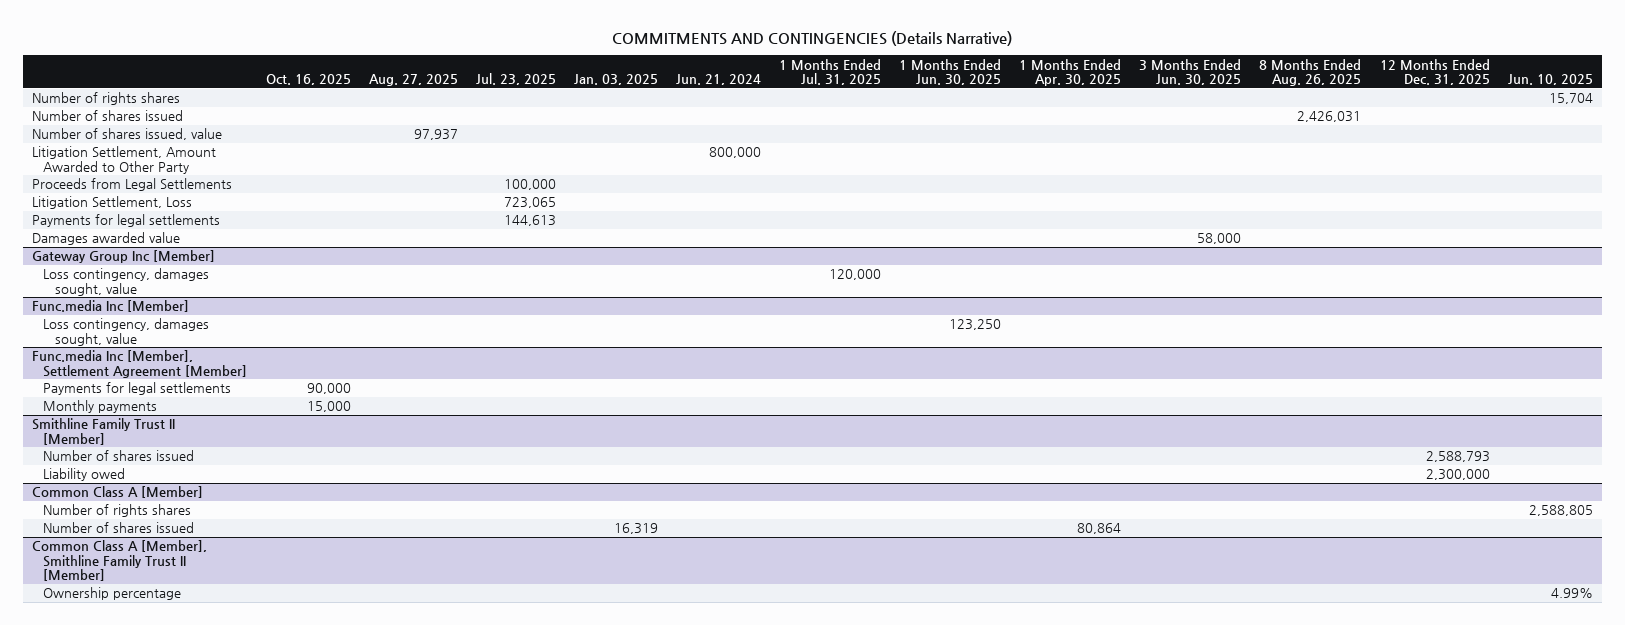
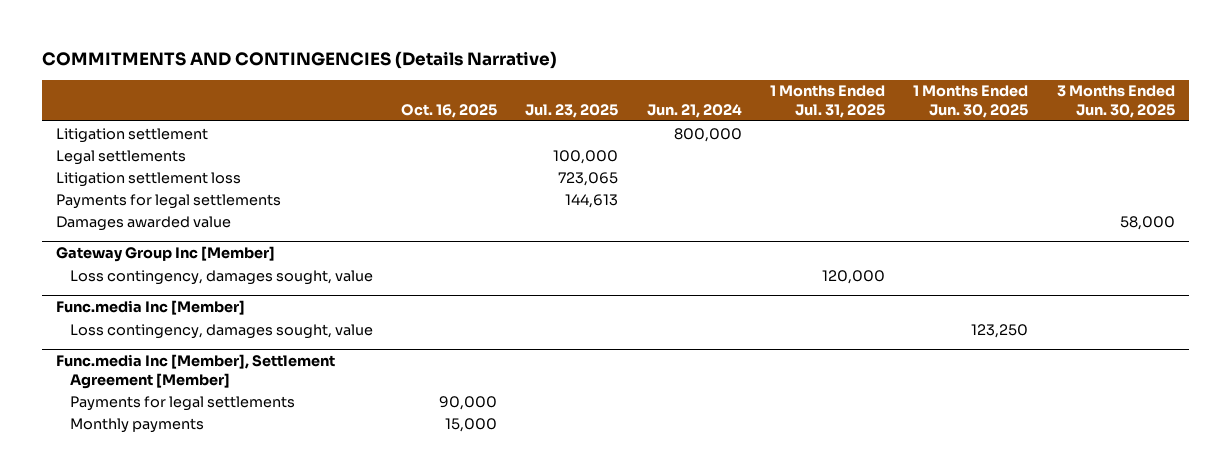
- | Oct. 16, 2025 | Aug. 27, 2025 | Jul. 23, 2025 | Jan. 03, 2025 | Jun. 21, 2024 | 1 Months Ended Jul. 31, 2025 | 1 Months Ended Jun. 30, 2025 | 1 Months Ended Apr. 30, 2025 | 3 Months Ended Jun. 30, 2025 | 8 Months Ended Aug. 26, 2025 | 12 Months Ended Dec. 31, 2025 | Jun. 10, 2025
+ | Oct. 16, 2025 | Jul. 23, 2025 | Jun. 21, 2024 | 1 Months Ended Jul. 31, 2025 | 1 Months Ended Jun. 30, 2025 | 3 Months Ended Jun. 30, 2025
- Number of rights shares | | | | | | | | | | | | 15,704
- Number of shares issued | | | | | | | | | | 2,426,031 | |
- Number of shares issued, value | | 97,937 | | | | | | | | | |
- Litigation Settlement, Amount Awarded to Other Party | | | | | 800,000 | | | | | | |
- Proceeds from Legal Settlements | | | 100,000 | | | | | | | | |
- Litigation Settlement, Loss | | | 723,065 | | | | | | | | |
+ Litigation settlement | | | 800,000 | | |
+ Legal settlements | | 100,000 | | | |
+ Litigation settlement loss | | 723,065 | | | |
- Smithline Family Trust II [Member]
- Number of shares issued | | | | | | | | | | | 2,588,793 |
- Liability owed | | | | | | | | | | | 2,300,000 |
- Common Class A [Member]
- Number of rights shares | | | | | | | | | | | | 2,588,805
- Number of shares issued | | | | 16,319 | | | | 80,864 | | | |
- Common Class A [Member], Smithline Family Trust II [Member]
- Ownership percentage | | | | | | | | | | | | 4.99%

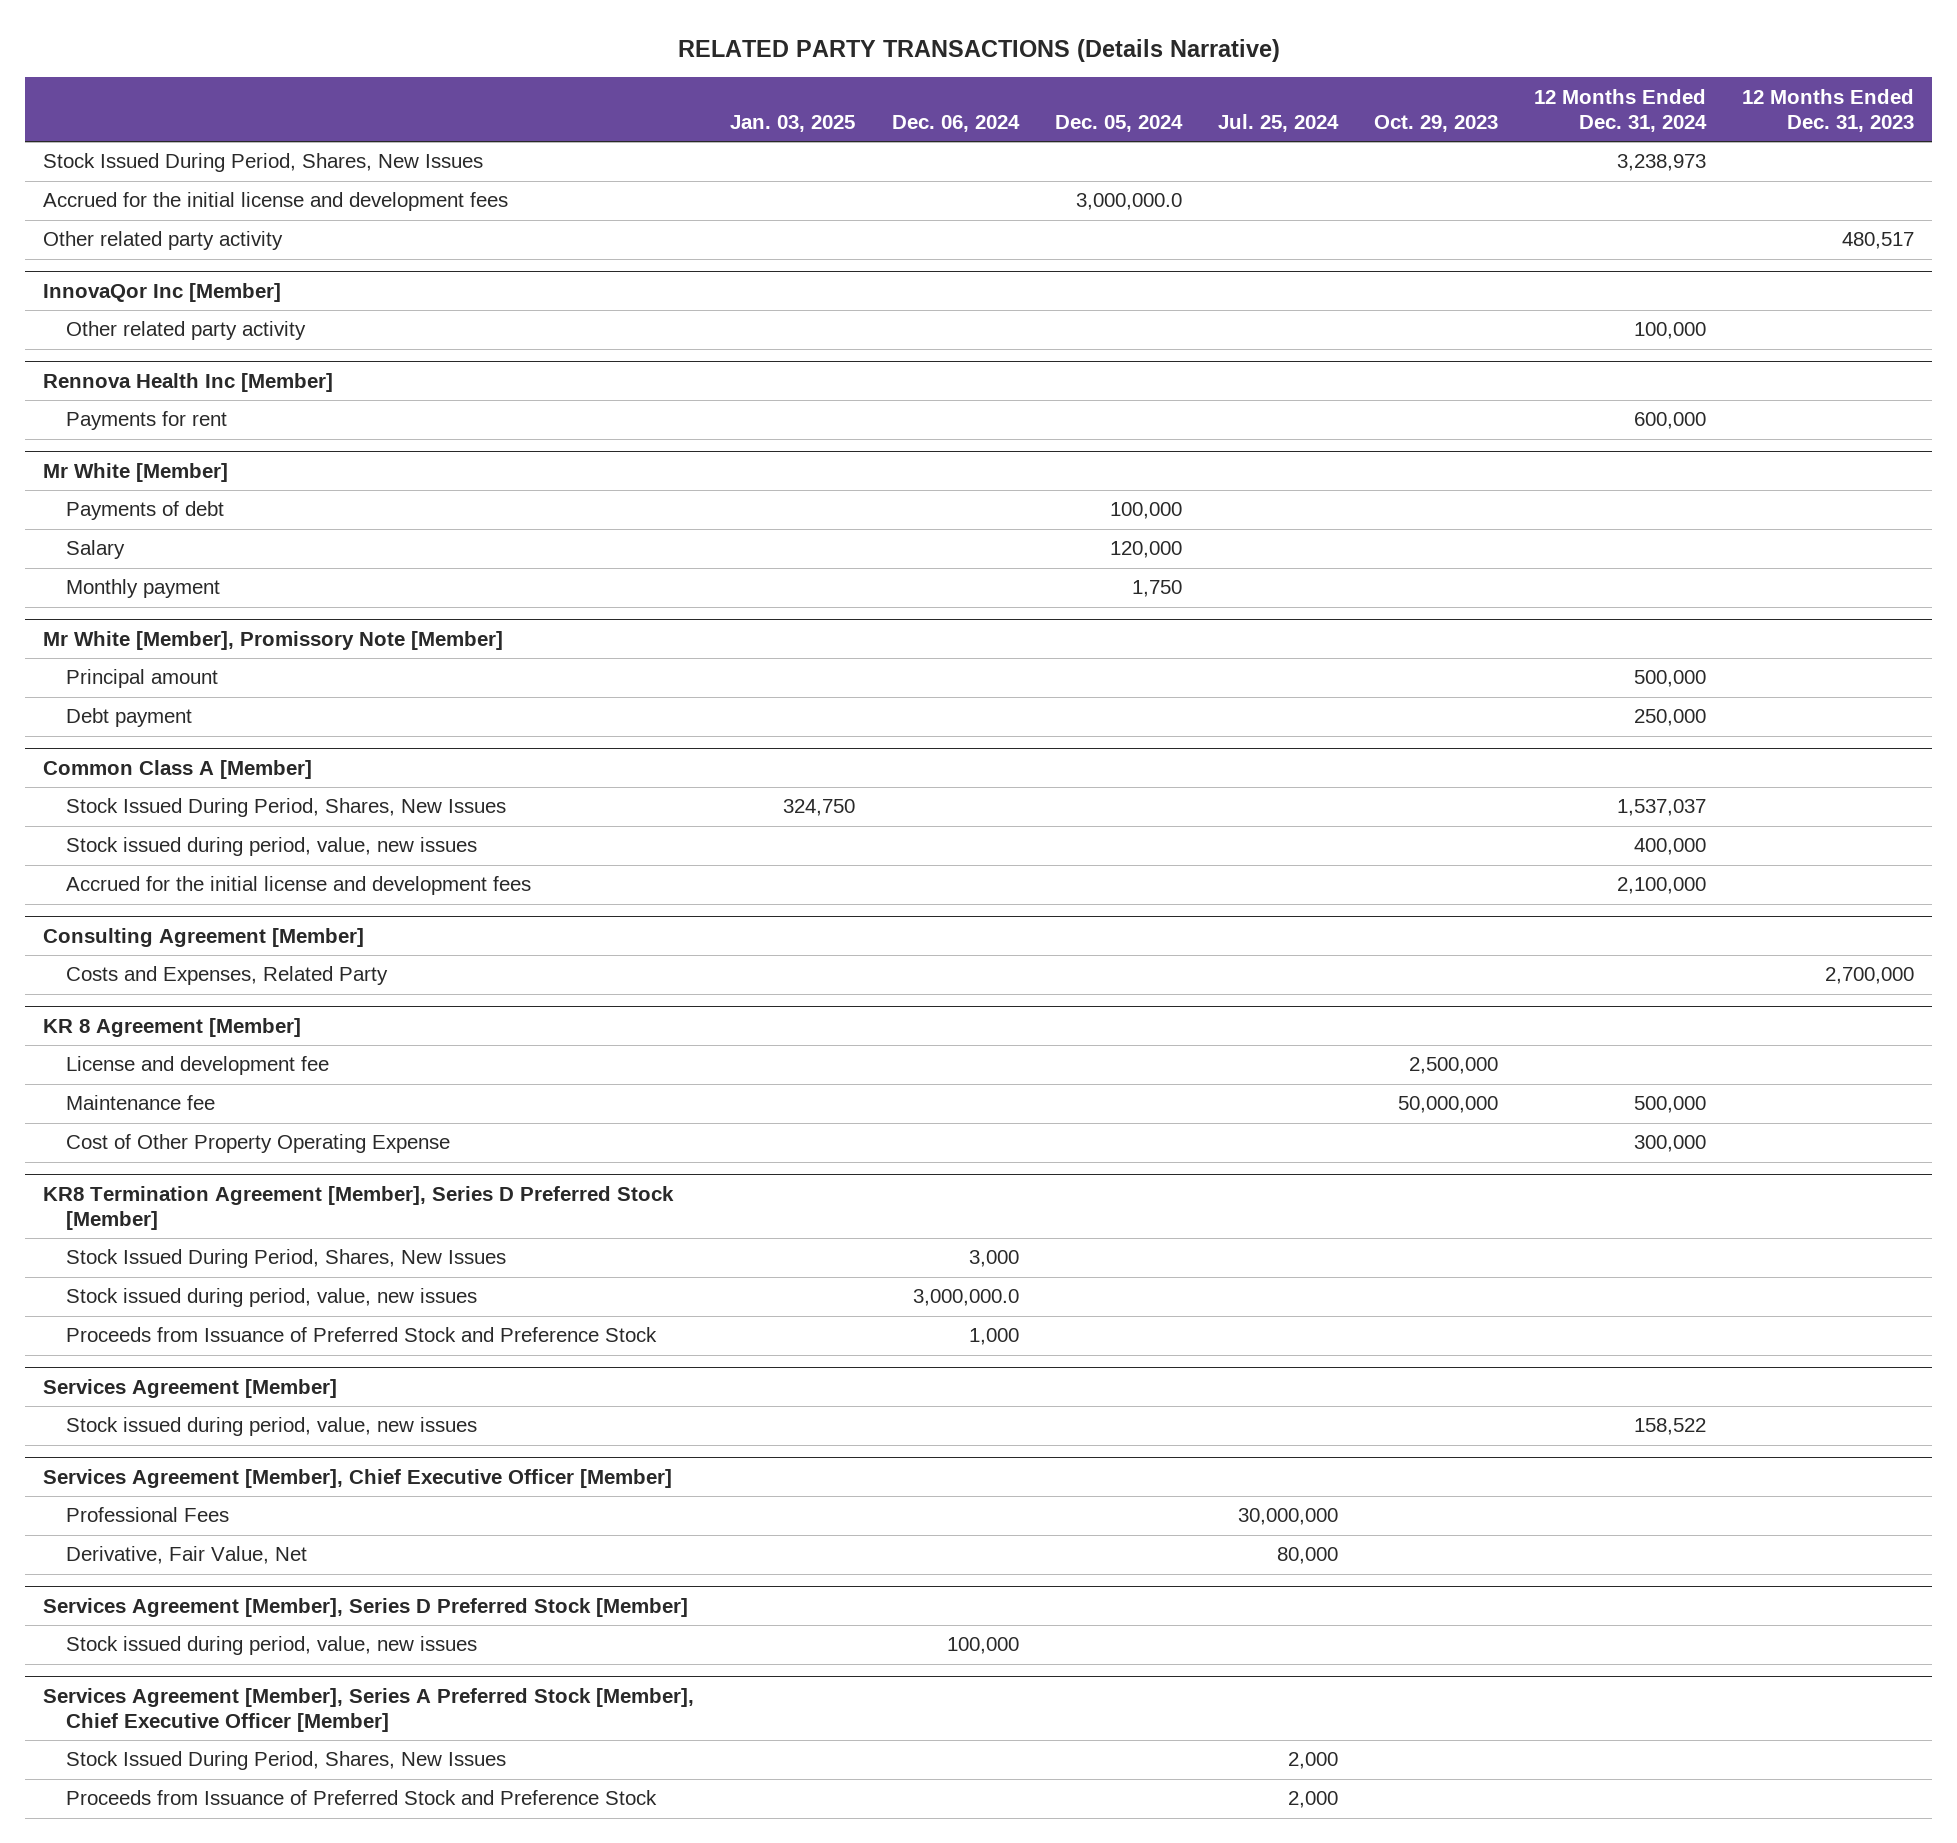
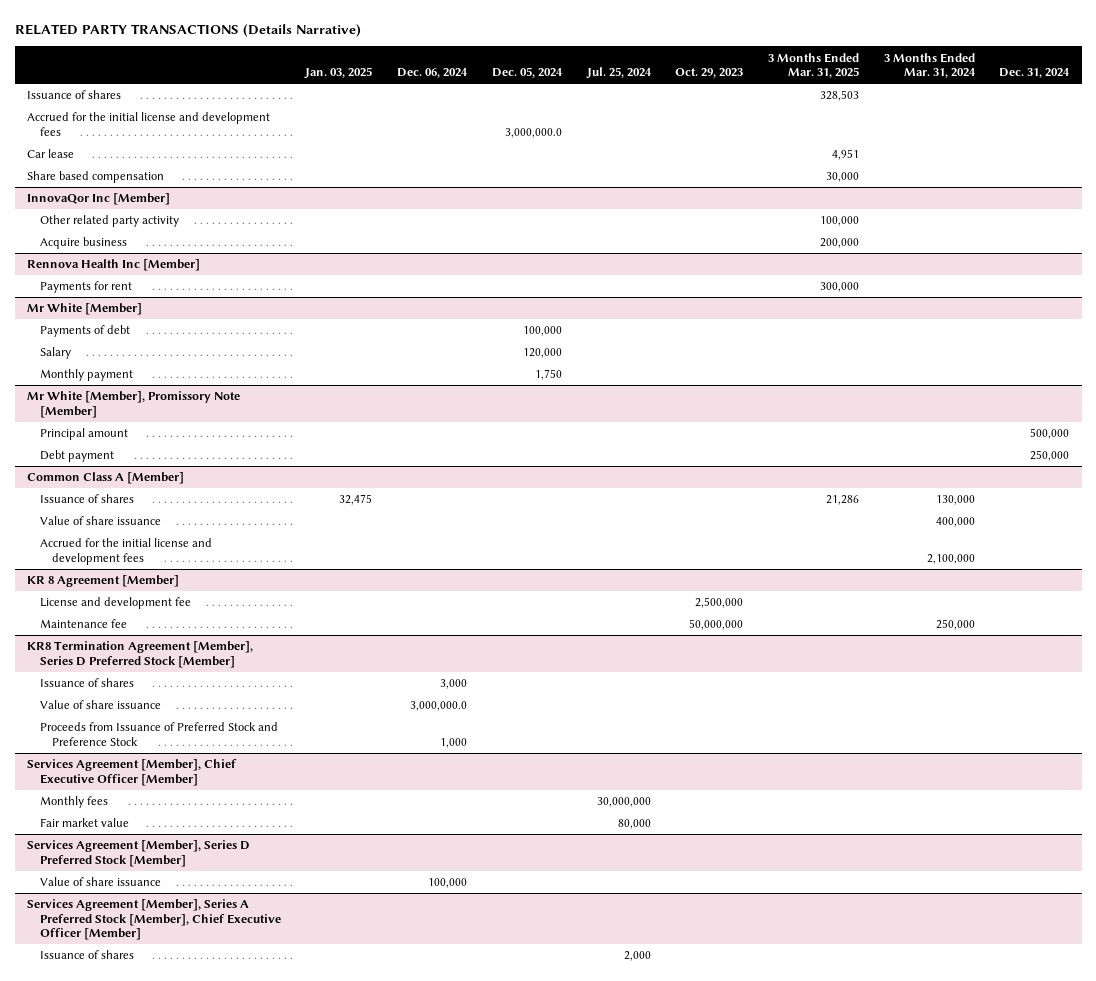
- | Jan. 03, 2025 | Dec. 06, 2024 | Dec. 05, 2024 | Jul. 25, 2024 | Oct. 29, 2023 | 12 Months Ended Dec. 31, 2024 | 12 Months Ended Dec. 31, 2023
+ | Jan. 03, 2025 | Dec. 06, 2024 | Dec. 05, 2024 | Jul. 25, 2024 | Oct. 29, 2023 | 3 Months Ended Mar. 31, 2025 | 3 Months Ended Mar. 31, 2024 | Dec. 31, 2024
- Stock Issued During Period, Shares, New Issues | | | | | | 3,238,973 |
+ Issuance of shares | | | | | | 328,503 | |
- Other related party activity | | | | | | | 480,517
+ Car lease | | | | | | 4,951 | |
+ Share based compensation | | | | | | 30,000 | |
@ InnovaQor Inc [Member]
+ Acquire business | | | | | | 200,000 | |
@ Common Class A [Member]
- Stock Issued During Period, Shares, New Issues | 324,750 | | | | | 1,537,037 |
- Stock issued during period, value, new issues | | | | | | 400,000 |
+ Issuance of shares | 32,475 | | | | | 21,286 | 130,000 |
+ Value of share issuance | | | | | | | 400,000 |
- Consulting Agreement [Member]
- Costs and Expenses, Related Party | | | | | | | 2,700,000
@ KR 8 Agreement [Member]
- Cost of Other Property Operating Expense | | | | | | 300,000 |
@ KR8 Termination Agreement [Member], Series D Preferred Stock [Member]
- Stock Issued During Period, Shares, New Issues | | 3,000 | | | | |
- Stock issued during period, value, new issues | | 3,000,000.0 | | | | |
+ Issuance of shares | | 3,000 | | | | | |
+ Value of share issuance | | 3,000,000.0 | | | | | |
- Services Agreement [Member]
- Stock issued during period, value, new issues | | | | | | 158,522 |
@ Services Agreement [Member], Chief Executive Officer [Member]
- Professional Fees | | | | 30,000,000 | | |
- Derivative, Fair Value, Net | | | | 80,000 | | |
+ Monthly fees | | | | 30,000,000 | | | |
+ Fair market value | | | | 80,000 | | | |
@ Services Agreement [Member], Series D Preferred Stock [Member]
- Stock issued during period, value, new issues | | 100,000 | | | | |
+ Value of share issuance | | 100,000 | | | | | |
@ Services Agreement [Member], Series A Preferred Stock [Member], Chief Executive Officer [Member]
- Stock Issued During Period, Shares, New Issues | | | | 2,000 | | |
- Proceeds from Issuance of Preferred Stock and Preference Stock | | | | 2,000 | | |
+ Issuance of shares | | | | 2,000 | | | |

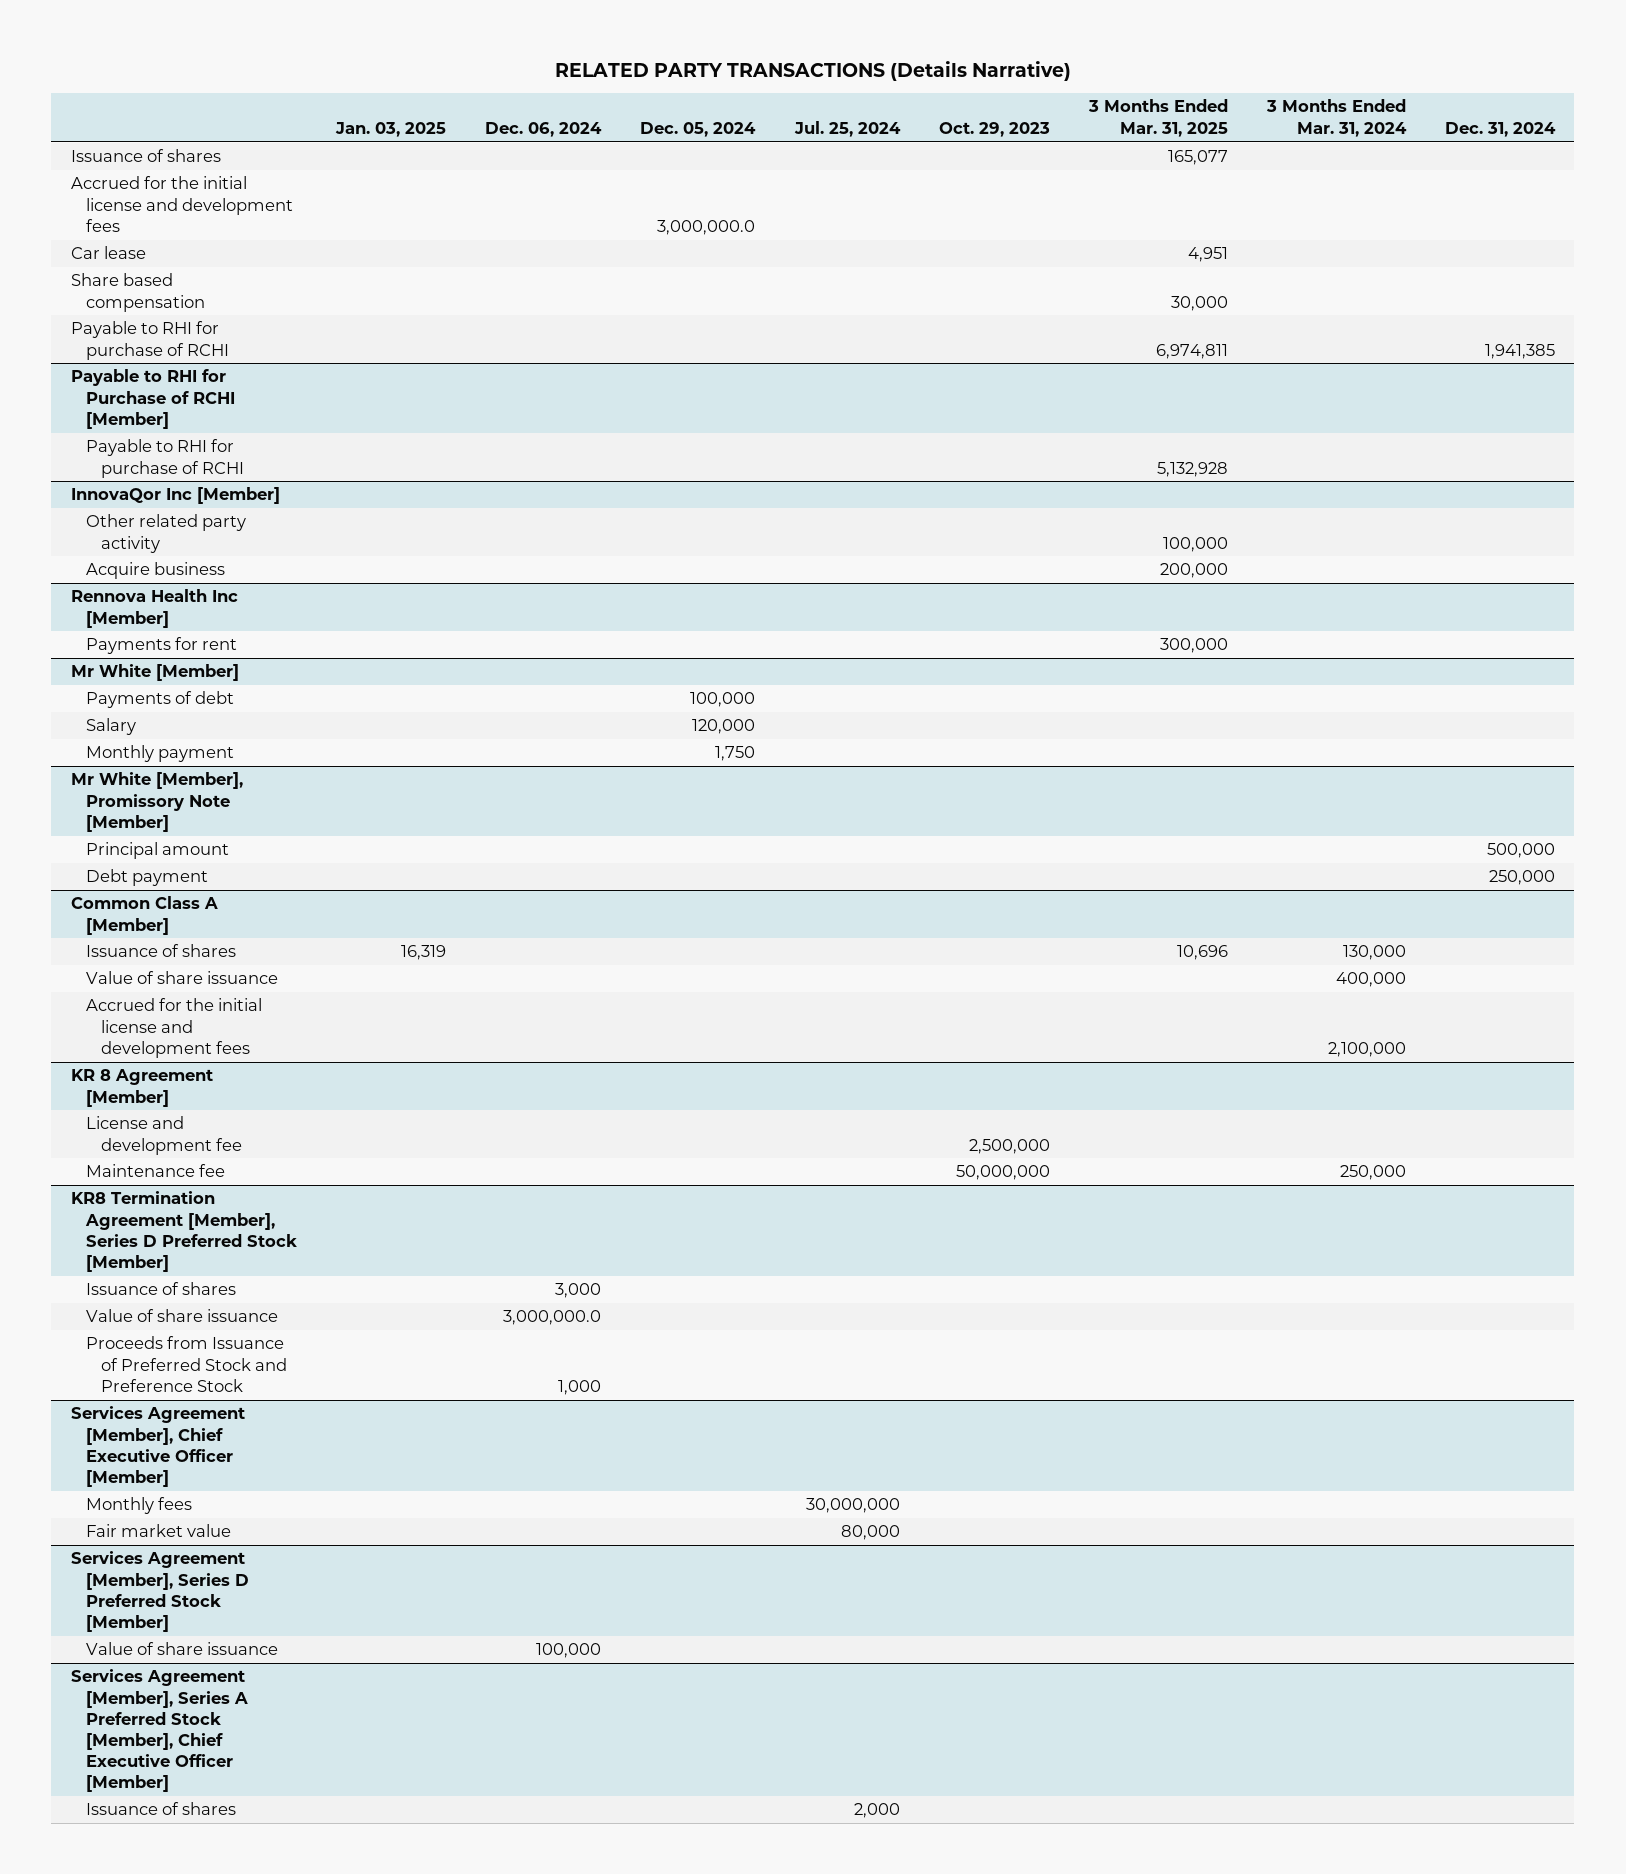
- Issuance of shares | | | | | | 328,503 | |
+ Issuance of shares | | | | | | 165,077 | |
+ Payable to RHI for purchase of RCHI | | | | | | 6,974,811 | | 1,941,385
+ Payable to RHI for Purchase of RCHI [Member]
+ Payable to RHI for purchase of RCHI | | | | | | 5,132,928 | |
@ Common Class A [Member]
- Issuance of shares | 32,475 | | | | | 21,286 | 130,000 |
+ Issuance of shares | 16,319 | | | | | 10,696 | 130,000 |

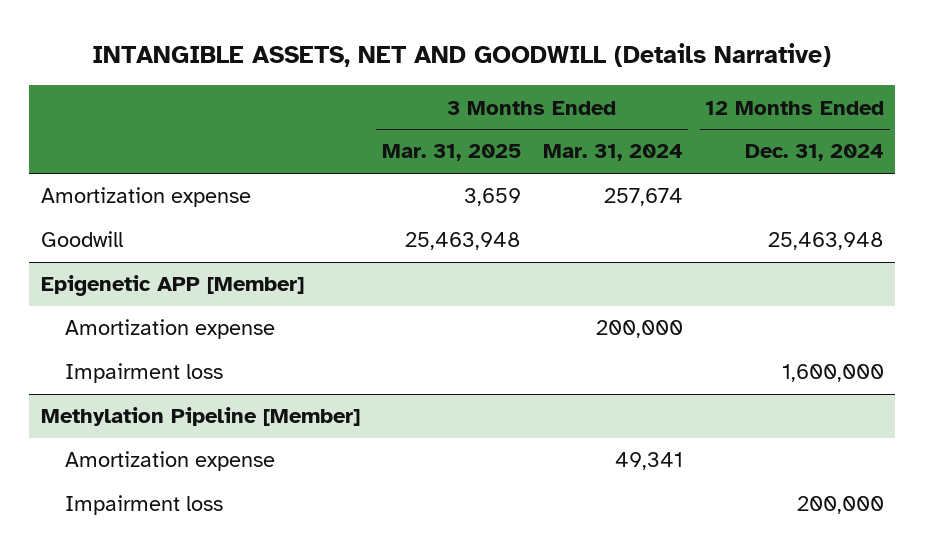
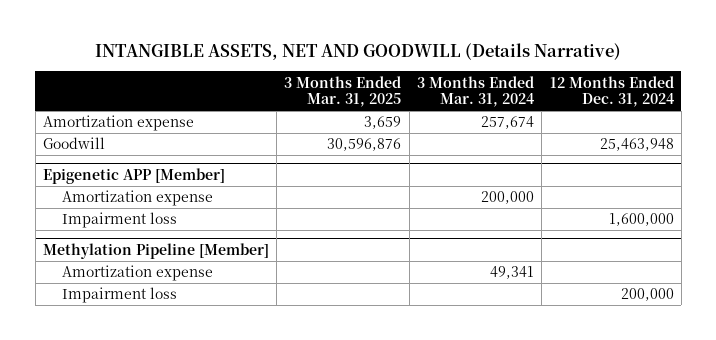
- Goodwill | 25,463,948 | | 25,463,948
+ Goodwill | 30,596,876 | | 25,463,948

